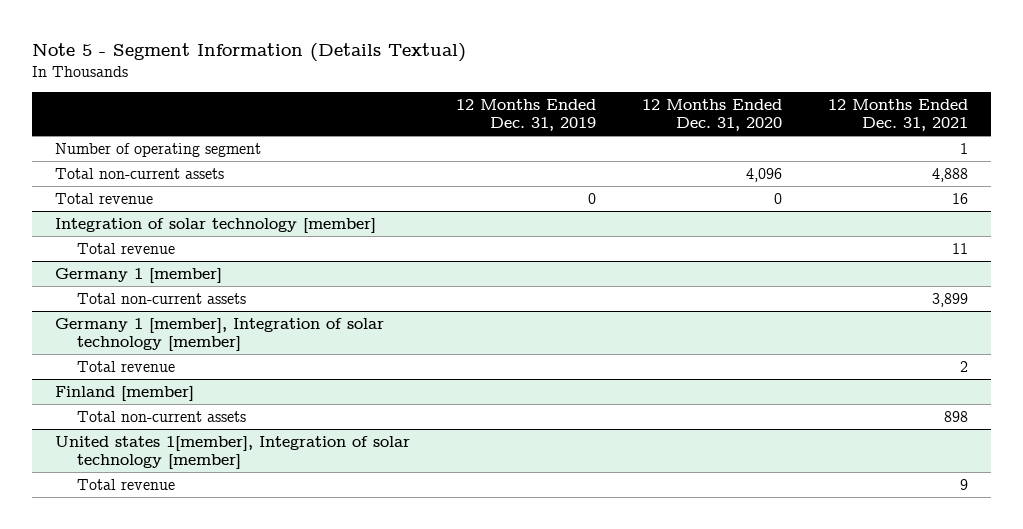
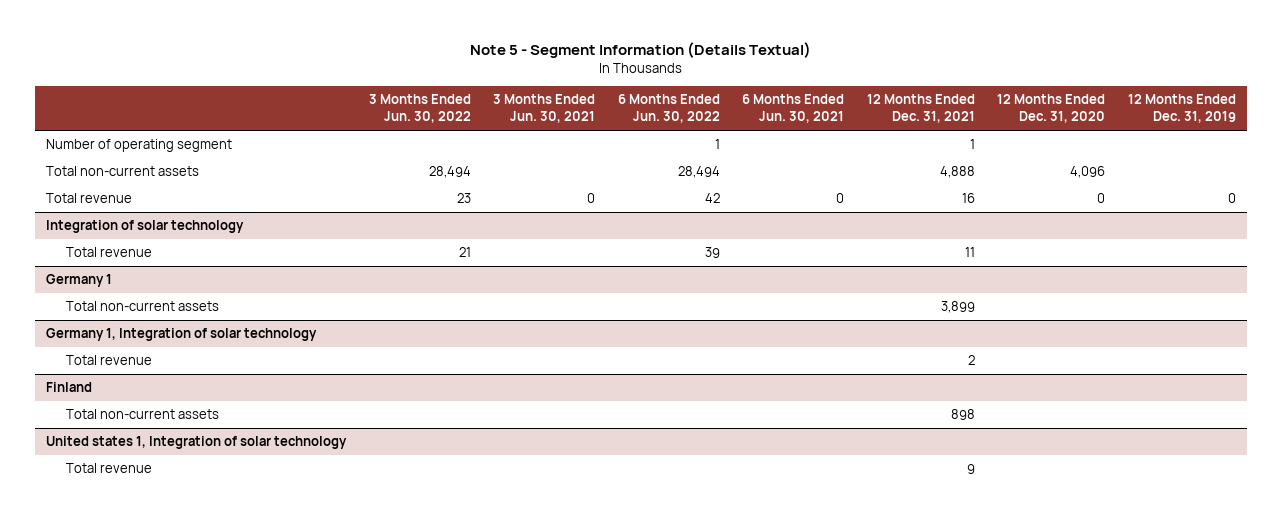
- | 12 Months Ended Dec. 31, 2019 | 12 Months Ended Dec. 31, 2020 | 12 Months Ended Dec. 31, 2021
+ | 3 Months Ended Jun. 30, 2022 | 3 Months Ended Jun. 30, 2021 | 6 Months Ended Jun. 30, 2022 | 6 Months Ended Jun. 30, 2021 | 12 Months Ended Dec. 31, 2021 | 12 Months Ended Dec. 31, 2020 | 12 Months Ended Dec. 31, 2019
- Integration of solar technology [member]
+ Integration of solar technology
- Germany 1 [member]
+ Germany 1
- Germany 1 [member], Integration of solar technology [member]
+ Germany 1, Integration of solar technology
- Finland [member]
+ Finland
- United states 1[member], Integration of solar technology [member]
+ United states 1, Integration of solar technology

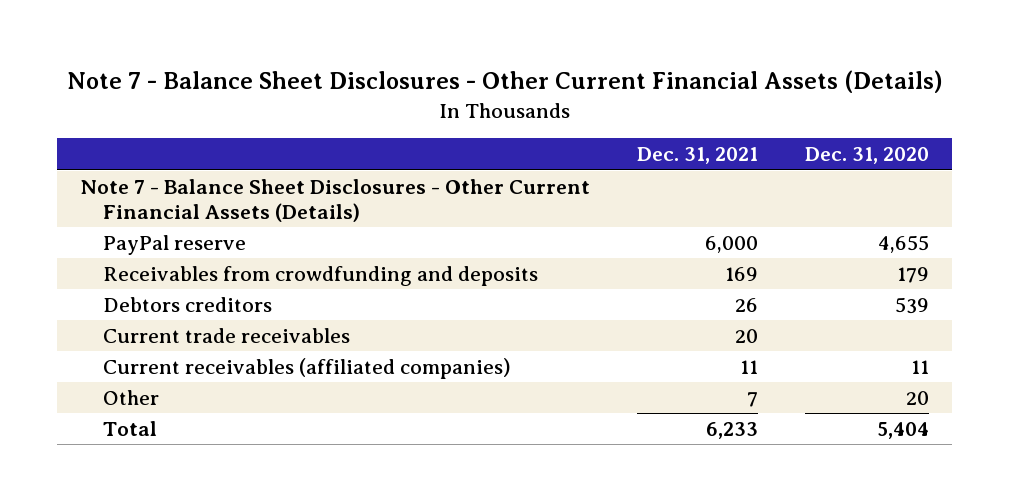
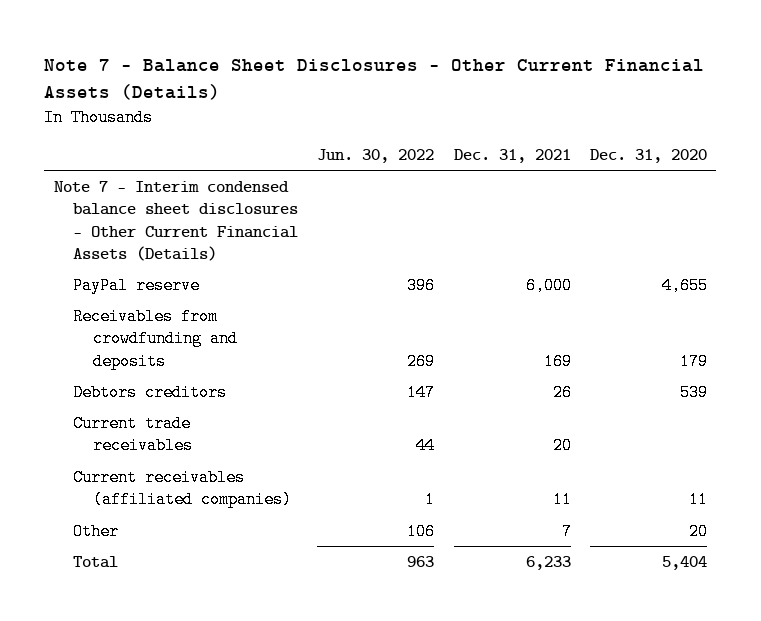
- | Dec. 31, 2021 | Dec. 31, 2020
+ | Jun. 30, 2022 | Dec. 31, 2021 | Dec. 31, 2020
- Note 7 - Balance Sheet Disclosures - Other Current Financial Assets (Details)
+ Note 7 - Interim condensed balance sheet disclosures - Other Current Financial Assets (Details)

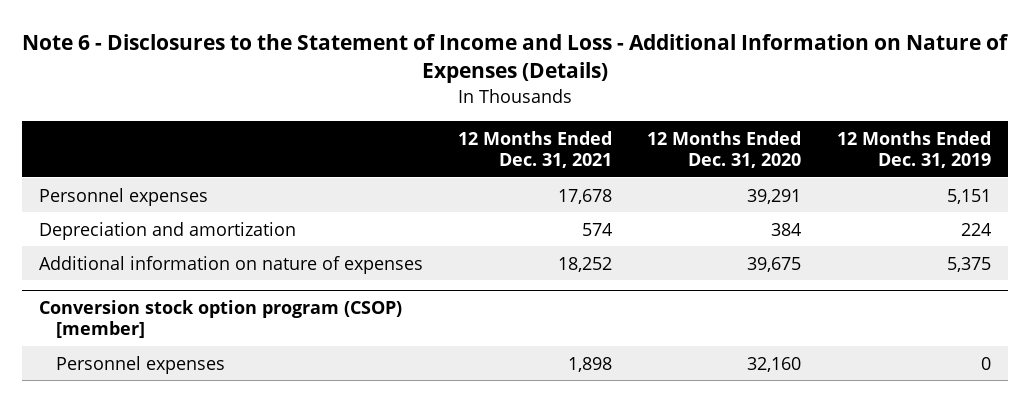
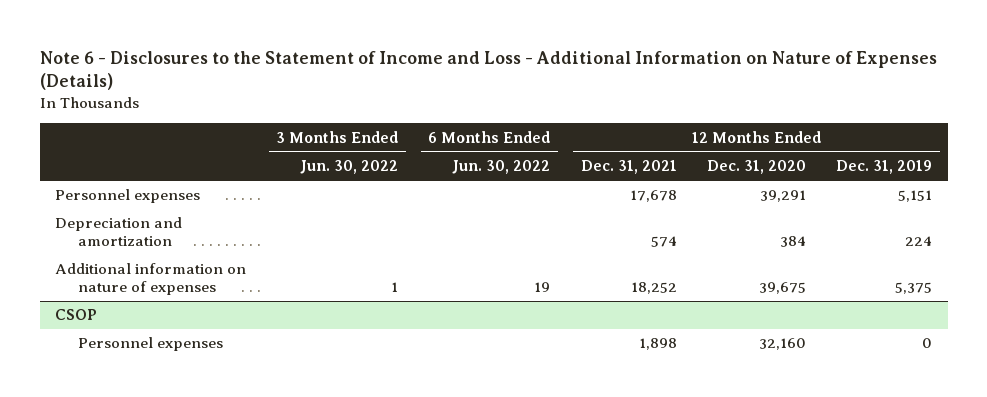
- | 12 Months Ended Dec. 31, 2021 | 12 Months Ended Dec. 31, 2020 | 12 Months Ended Dec. 31, 2019
+ | 3 Months Ended Jun. 30, 2022 | 6 Months Ended Jun. 30, 2022 | 12 Months Ended Dec. 31, 2021 | 12 Months Ended Dec. 31, 2020 | 12 Months Ended Dec. 31, 2019
- Conversion stock option program (CSOP) [member]
+ CSOP

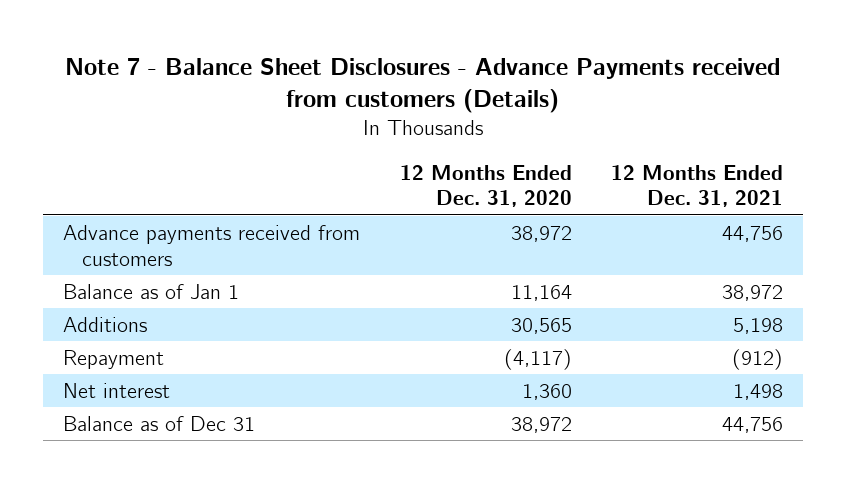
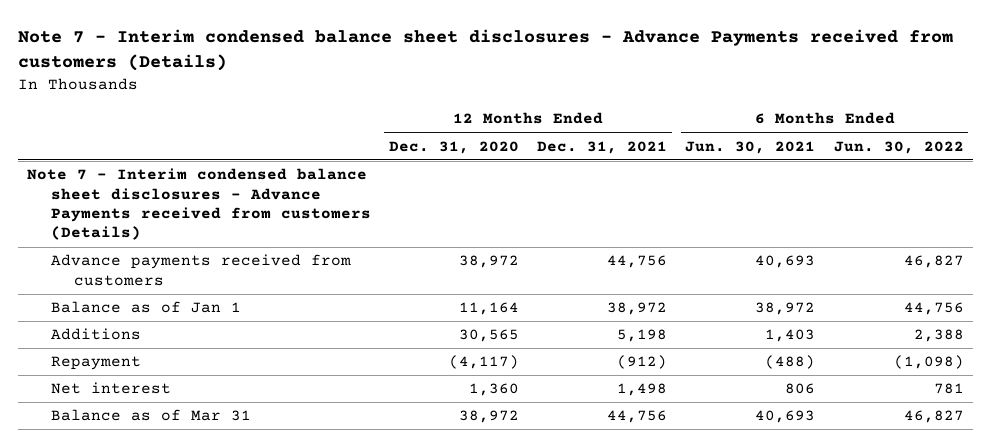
- Note 7 - Balance Sheet Disclosures - Advance Payments received from customers (Details)
+ Note 7 - Interim condensed balance sheet disclosures - Advance Payments received from customers (Details)
- | 12 Months Ended Dec. 31, 2020 | 12 Months Ended Dec. 31, 2021
+ | 12 Months Ended Dec. 31, 2020 | 12 Months Ended Dec. 31, 2021 | 6 Months Ended Jun. 30, 2021 | 6 Months Ended Jun. 30, 2022
+ Note 7 - Interim condensed balance sheet disclosures - Advance Payments received from customers (Details)
- Balance as of Dec 31 | 38,972 | 44,756
+ Balance as of Mar 31 | 38,972 | 44,756 | 40,693 | 46,827

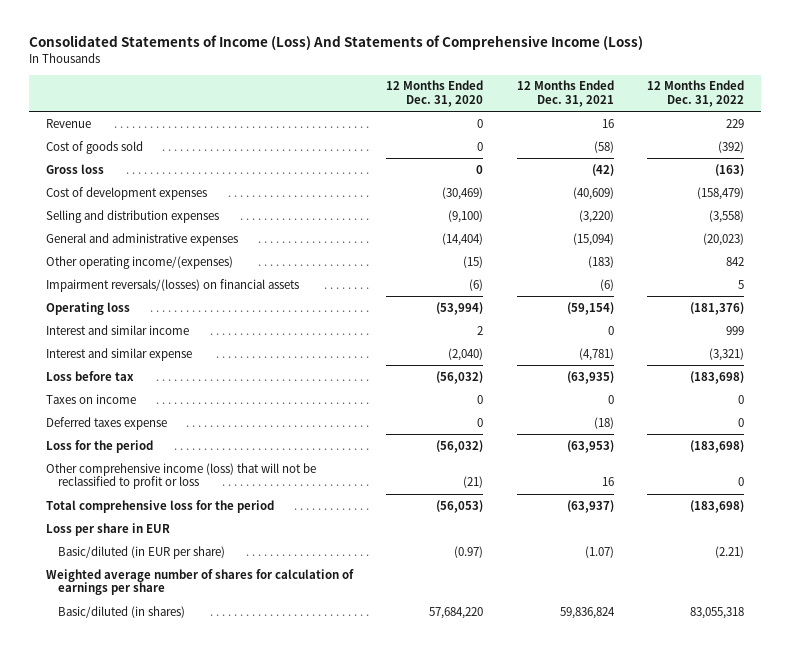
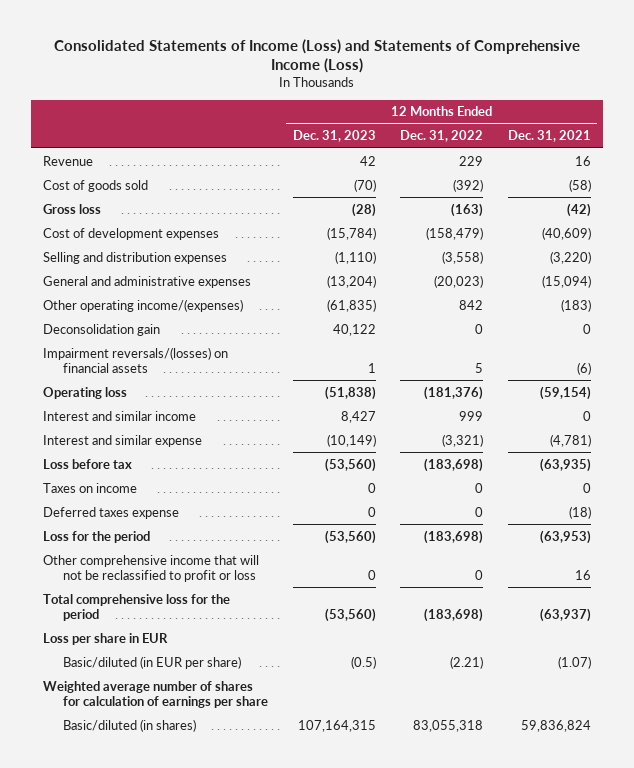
- Consolidated Statements of Income (Loss) And Statements of Comprehensive Income (Loss)
+ Consolidated Statements of Income (Loss) and Statements of Comprehensive Income (Loss)
- | 12 Months Ended Dec. 31, 2020 | 12 Months Ended Dec. 31, 2021 | 12 Months Ended Dec. 31, 2022
+ | 12 Months Ended Dec. 31, 2023 | 12 Months Ended Dec. 31, 2022 | 12 Months Ended Dec. 31, 2021
+ Deconsolidation gain | 40,122 | 0 | 0
- Other comprehensive income (loss) that will not be reclassified to profit or loss | (21) | 16 | 0
+ Other comprehensive income that will not be reclassified to profit or loss | 0 | 0 | 16

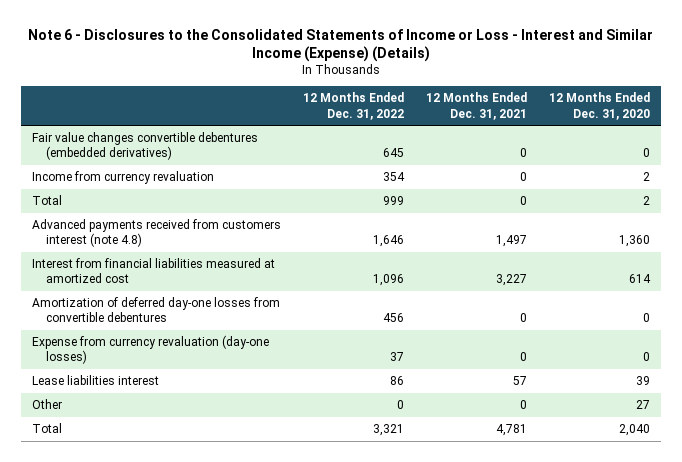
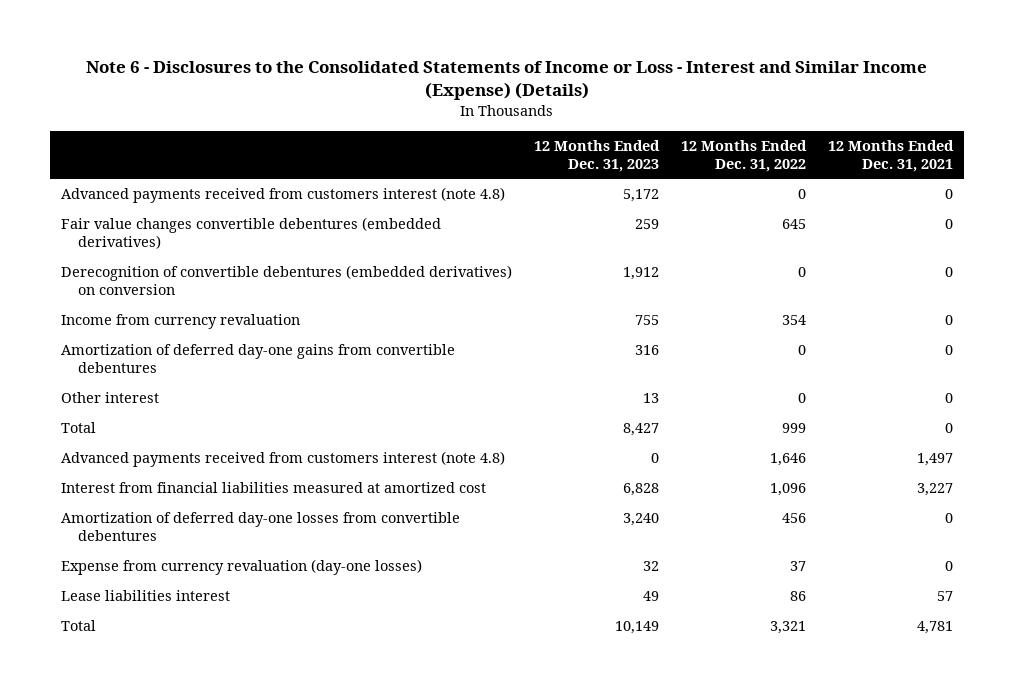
- | 12 Months Ended Dec. 31, 2022 | 12 Months Ended Dec. 31, 2021 | 12 Months Ended Dec. 31, 2020
+ | 12 Months Ended Dec. 31, 2023 | 12 Months Ended Dec. 31, 2022 | 12 Months Ended Dec. 31, 2021
+ Advanced payments received from customers interest (note 4.8) | 5,172 | 0 | 0
+ Derecognition of convertible debentures (embedded derivatives) on conversion | 1,912 | 0 | 0
+ Amortization of deferred day-one gains from convertible debentures | 316 | 0 | 0
+ Other interest | 13 | 0 | 0
- Other | 0 | 0 | 27

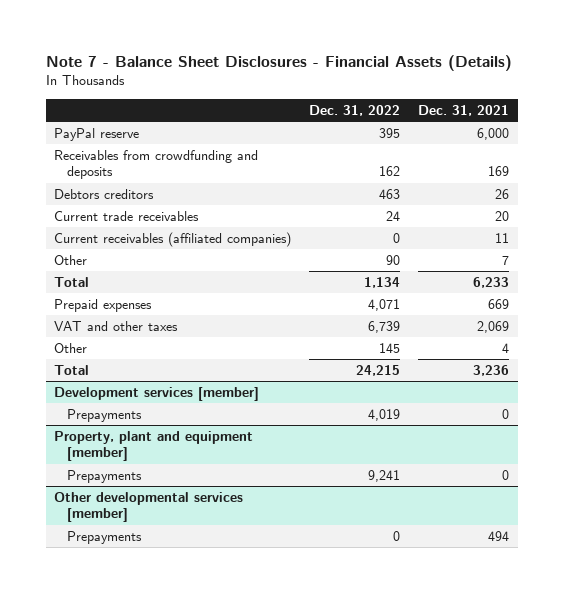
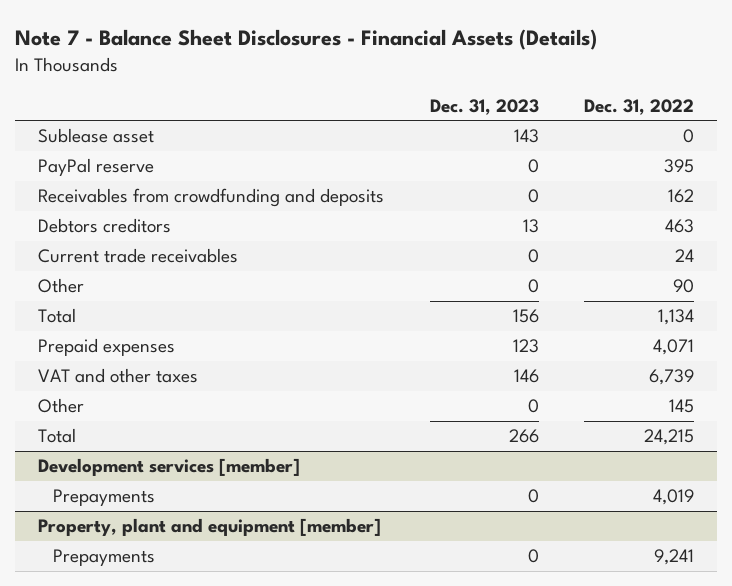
- | Dec. 31, 2022 | Dec. 31, 2021
+ | Dec. 31, 2023 | Dec. 31, 2022
+ Sublease asset | 143 | 0
- Current receivables (affiliated companies) | 0 | 11
- Other developmental services [member]
- Prepayments | 0 | 494

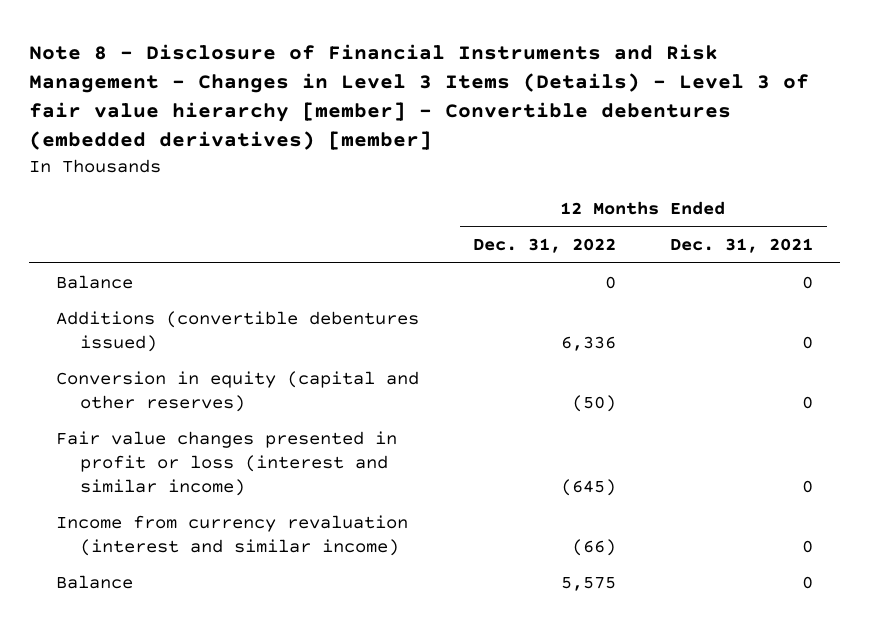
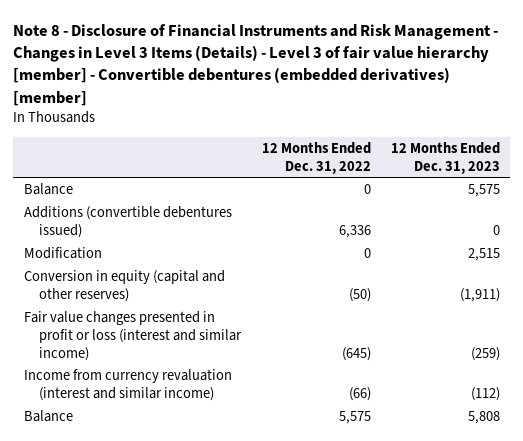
- | 12 Months Ended Dec. 31, 2022 | 12 Months Ended Dec. 31, 2021
+ | 12 Months Ended Dec. 31, 2022 | 12 Months Ended Dec. 31, 2023
+ Modification | 0 | 2,515

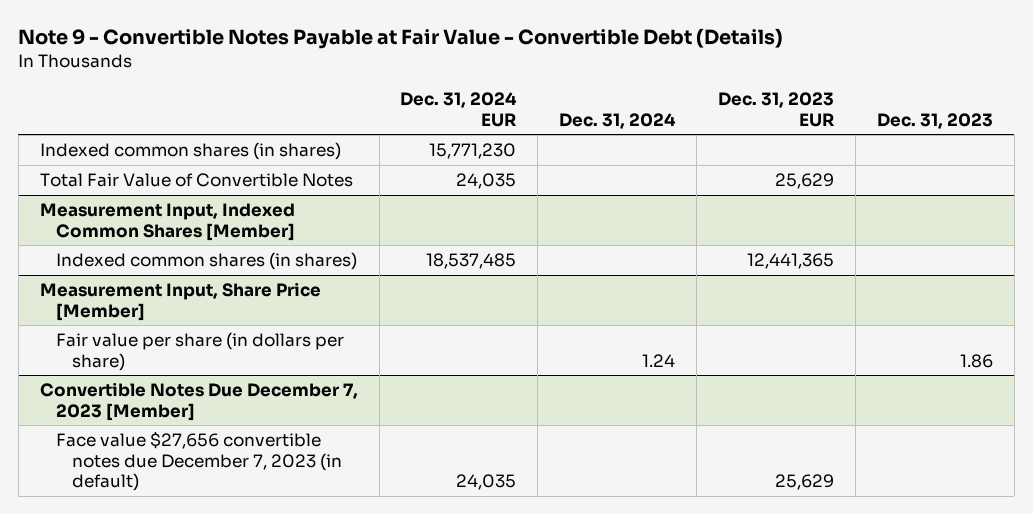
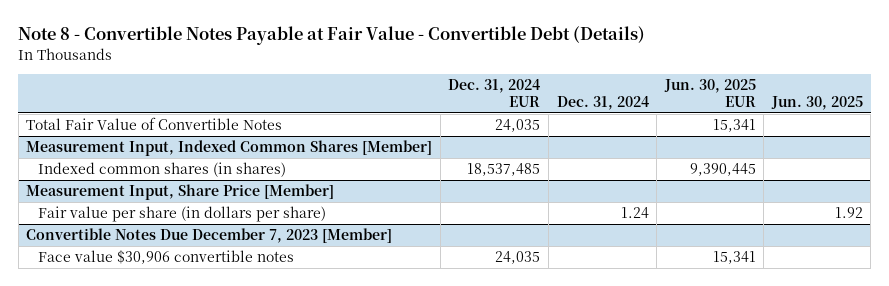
- Note 9 - Convertible Notes Payable at Fair Value - Convertible Debt (Details)
+ Note 8 - Convertible Notes Payable at Fair Value - Convertible Debt (Details)
- | Dec. 31, 2024 EUR | Dec. 31, 2024 | Dec. 31, 2023 EUR | Dec. 31, 2023
+ | Dec. 31, 2024 EUR | Dec. 31, 2024 | Jun. 30, 2025 EUR | Jun. 30, 2025
- Indexed common shares (in shares) | 15,771,230 | | |
@ Convertible Notes Due December 7, 2023 [Member]
- Face value $27,656 convertible notes due December 7, 2023 (in default) | 24,035 | | 25,629 |
+ Face value $30,906 convertible notes | 24,035 | | 15,341 |

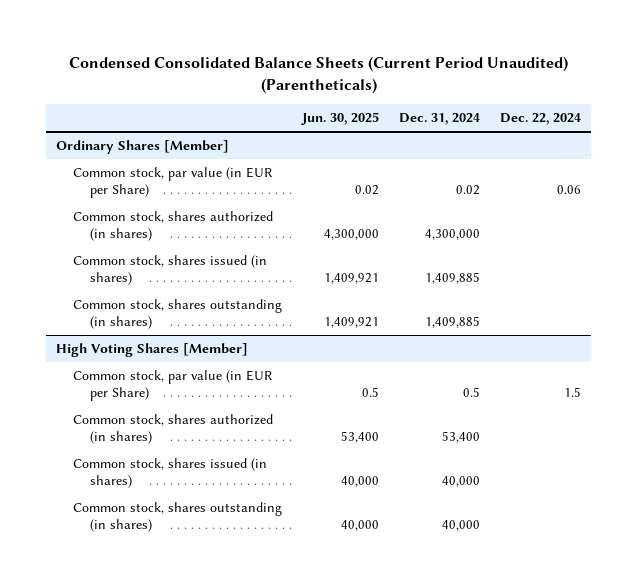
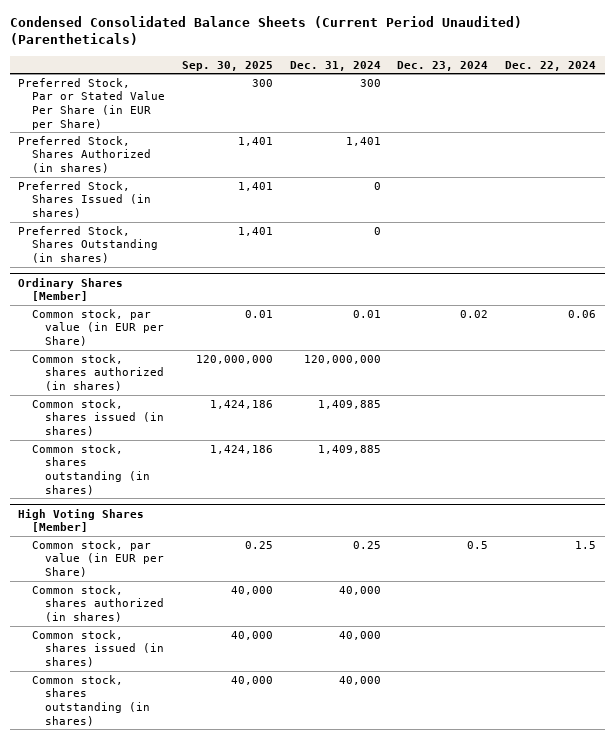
- | Jun. 30, 2025 | Dec. 31, 2024 | Dec. 22, 2024
+ | Sep. 30, 2025 | Dec. 31, 2024 | Dec. 23, 2024 | Dec. 22, 2024
+ Preferred Stock, Par or Stated Value Per Share (in EUR per Share) | 300 | 300 | |
+ Preferred Stock, Shares Authorized (in shares) | 1,401 | 1,401 | |
+ Preferred Stock, Shares Issued (in shares) | 1,401 | 0 | |
+ Preferred Stock, Shares Outstanding (in shares) | 1,401 | 0 | |
@ Ordinary Shares [Member]
- Common stock, par value (in EUR per Share) | 0.02 | 0.02 | 0.06
- Common stock, shares authorized (in shares) | 4,300,000 | 4,300,000 |
+ Common stock, par value (in EUR per Share) | 0.01 | 0.01 | 0.02 | 0.06
+ Common stock, shares authorized (in shares) | 120,000,000 | 120,000,000 | |
@ High Voting Shares [Member]
- Common stock, par value (in EUR per Share) | 0.5 | 0.5 | 1.5
- Common stock, shares authorized (in shares) | 53,400 | 53,400 |
+ Common stock, par value (in EUR per Share) | 0.25 | 0.25 | 0.5 | 1.5
+ Common stock, shares authorized (in shares) | 40,000 | 40,000 | |

